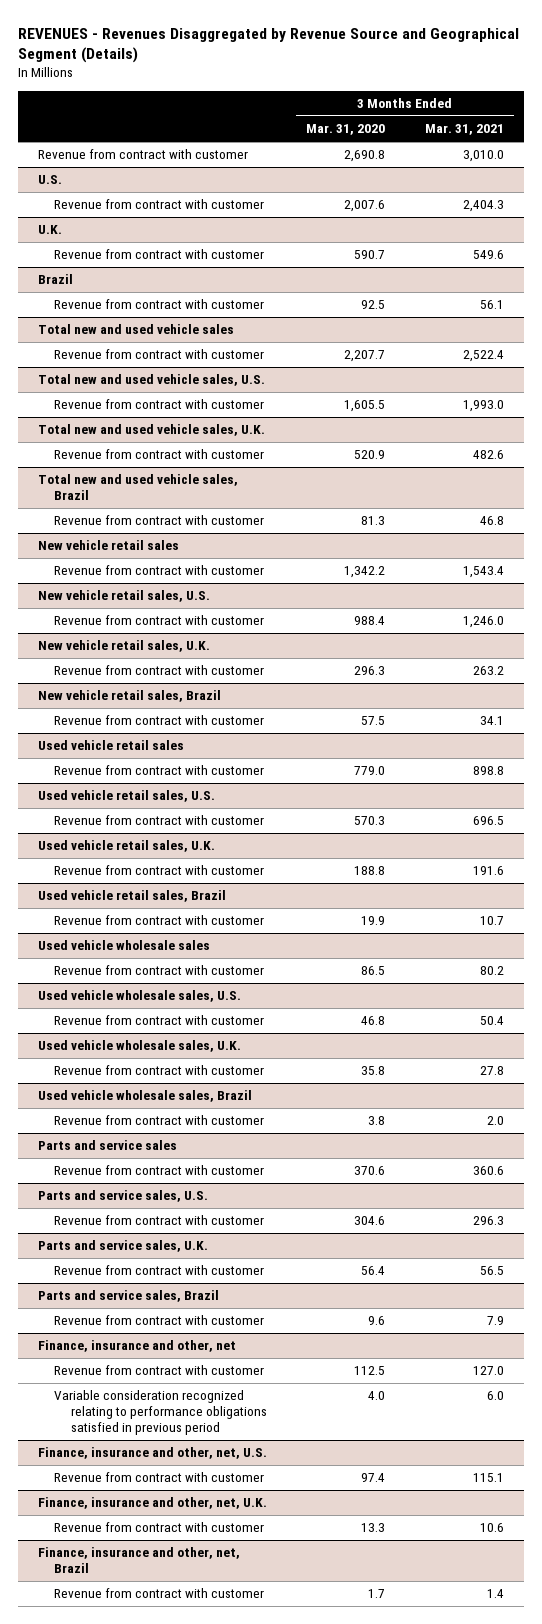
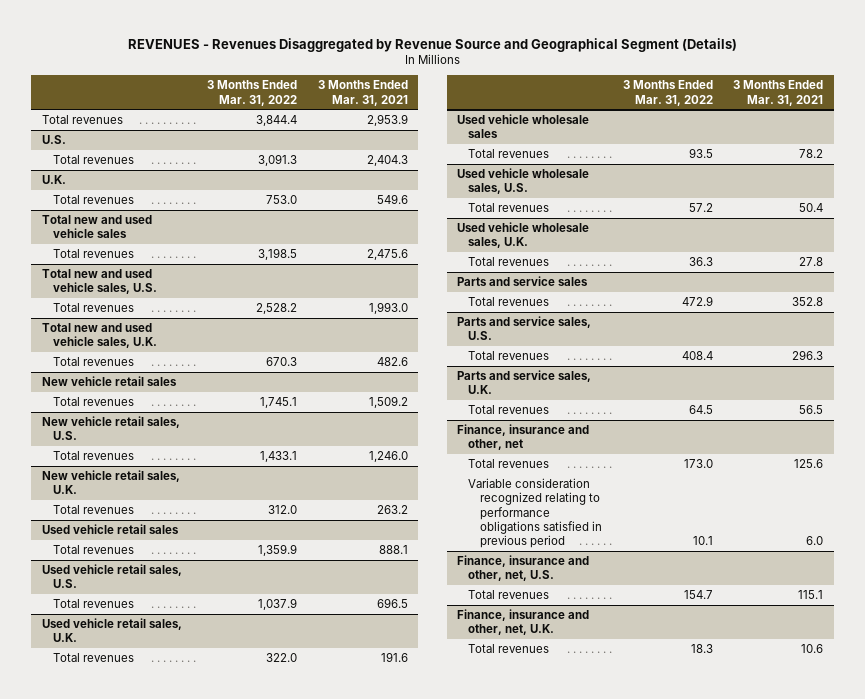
- | 3 Months Ended Mar. 31, 2020 | 3 Months Ended Mar. 31, 2021
+ | 3 Months Ended Mar. 31, 2022 | 3 Months Ended Mar. 31, 2021
- Revenue from contract with customer | 2,690.8 | 3,010.0
+ Total revenues | 3,844.4 | 2,953.9
@ U.S.
- Revenue from contract with customer | 2,007.6 | 2,404.3
+ Total revenues | 3,091.3 | 2,404.3
@ U.K.
- Revenue from contract with customer | 590.7 | 549.6
- Brazil
- Revenue from contract with customer | 92.5 | 56.1
@ U.K.
+ Total revenues | 753.0 | 549.6
@ Total new and used vehicle sales
- Revenue from contract with customer | 2,207.7 | 2,522.4
+ Total revenues | 3,198.5 | 2,475.6
@ Total new and used vehicle sales, U.S.
- Revenue from contract with customer | 1,605.5 | 1,993.0
+ Total revenues | 2,528.2 | 1,993.0
@ Total new and used vehicle sales, U.K.
- Revenue from contract with customer | 520.9 | 482.6
- Total new and used vehicle sales, Brazil
- Revenue from contract with customer | 81.3 | 46.8
@ Total new and used vehicle sales, U.K.
+ Total revenues | 670.3 | 482.6
@ New vehicle retail sales
- Revenue from contract with customer | 1,342.2 | 1,543.4
+ Total revenues | 1,745.1 | 1,509.2
@ New vehicle retail sales, U.S.
- Revenue from contract with customer | 988.4 | 1,246.0
+ Total revenues | 1,433.1 | 1,246.0
@ New vehicle retail sales, U.K.
- Revenue from contract with customer | 296.3 | 263.2
- New vehicle retail sales, Brazil
- Revenue from contract with customer | 57.5 | 34.1
@ New vehicle retail sales, U.K.
+ Total revenues | 312.0 | 263.2
@ Used vehicle retail sales
- Revenue from contract with customer | 779.0 | 898.8
+ Total revenues | 1,359.9 | 888.1
@ Used vehicle retail sales, U.S.
- Revenue from contract with customer | 570.3 | 696.5
+ Total revenues | 1,037.9 | 696.5
@ Used vehicle retail sales, U.K.
- Revenue from contract with customer | 188.8 | 191.6
- Used vehicle retail sales, Brazil
- Revenue from contract with customer | 19.9 | 10.7
@ Used vehicle retail sales, U.K.
+ Total revenues | 322.0 | 191.6
@ Used vehicle wholesale sales
- Revenue from contract with customer | 86.5 | 80.2
+ Total revenues | 93.5 | 78.2
@ Used vehicle wholesale sales, U.S.
- Revenue from contract with customer | 46.8 | 50.4
+ Total revenues | 57.2 | 50.4
@ Used vehicle wholesale sales, U.K.
- Revenue from contract with customer | 35.8 | 27.8
- Used vehicle wholesale sales, Brazil
- Revenue from contract with customer | 3.8 | 2.0
@ Used vehicle wholesale sales, U.K.
+ Total revenues | 36.3 | 27.8
@ Parts and service sales
- Revenue from contract with customer | 370.6 | 360.6
+ Total revenues | 472.9 | 352.8
@ Parts and service sales, U.S.
- Revenue from contract with customer | 304.6 | 296.3
+ Total revenues | 408.4 | 296.3
@ Parts and service sales, U.K.
- Revenue from contract with customer | 56.4 | 56.5
- Parts and service sales, Brazil
- Revenue from contract with customer | 9.6 | 7.9
@ Parts and service sales, U.K.
+ Total revenues | 64.5 | 56.5
@ Finance, insurance and other, net
- Revenue from contract with customer | 112.5 | 127.0
+ Total revenues | 173.0 | 125.6
@ Finance, insurance and other, net, U.S.
- Revenue from contract with customer | 97.4 | 115.1
+ Total revenues | 154.7 | 115.1
@ Finance, insurance and other, net, U.K.
- Revenue from contract with customer | 13.3 | 10.6
- Finance, insurance and other, net, Brazil
- Revenue from contract with customer | 1.7 | 1.4
@ Finance, insurance and other, net, U.K.
+ Total revenues | 18.3 | 10.6

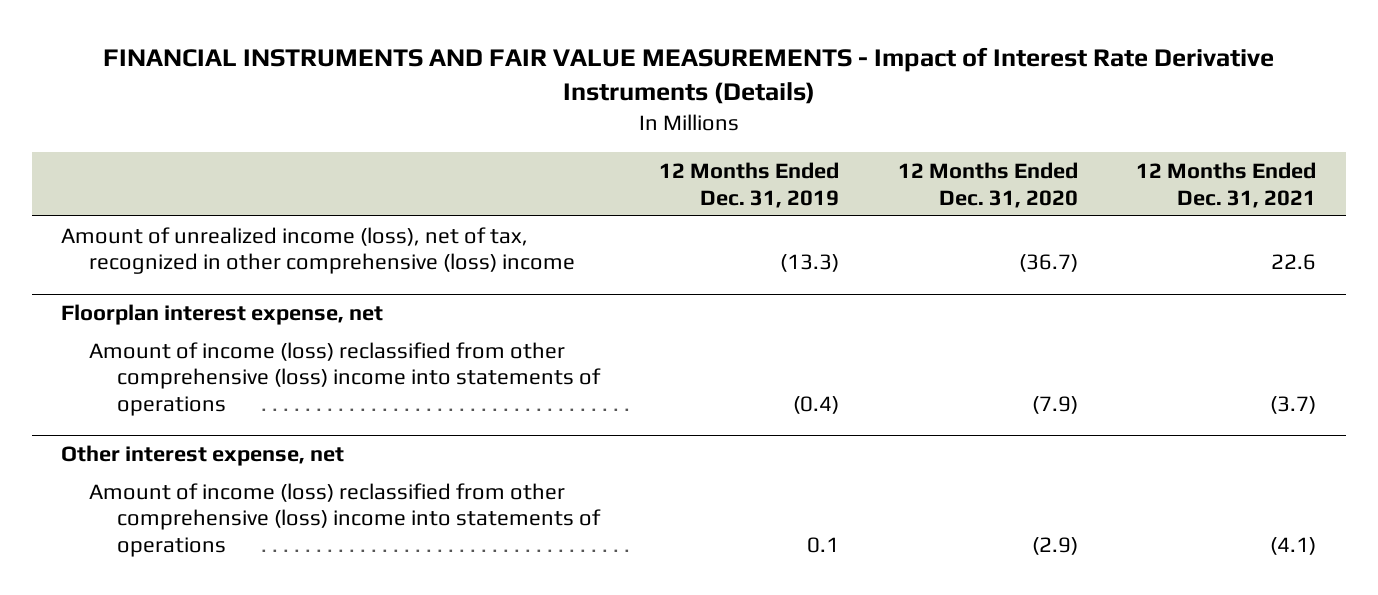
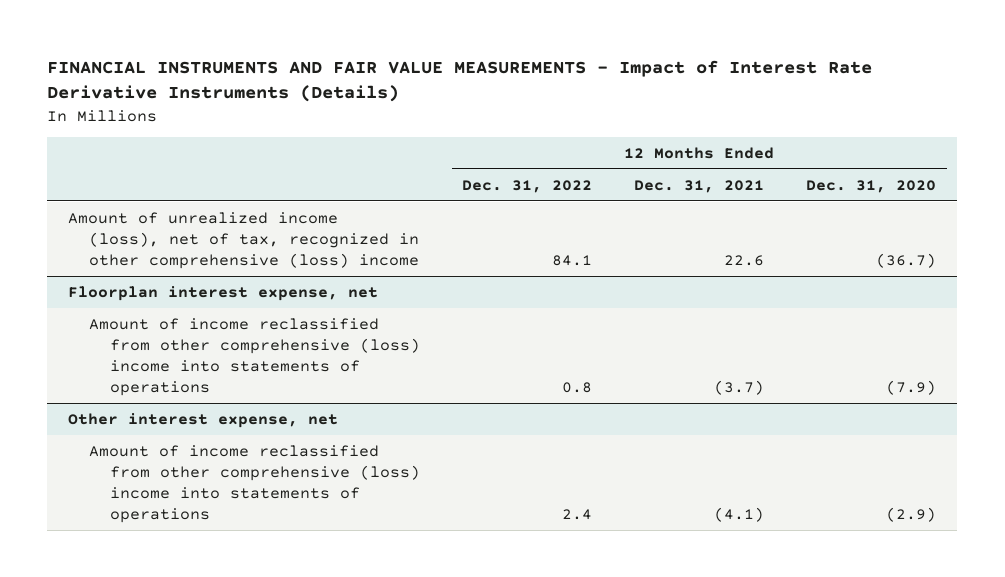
- | 12 Months Ended Dec. 31, 2019 | 12 Months Ended Dec. 31, 2020 | 12 Months Ended Dec. 31, 2021
+ | 12 Months Ended Dec. 31, 2022 | 12 Months Ended Dec. 31, 2021 | 12 Months Ended Dec. 31, 2020
@ Floorplan interest expense, net
- Amount of income (loss) reclassified from other comprehensive (loss) income into statements of operations | (0.4) | (7.9) | (3.7)
+ Amount of income reclassified from other comprehensive (loss) income into statements of operations | 0.8 | (3.7) | (7.9)
@ Other interest expense, net
- Amount of income (loss) reclassified from other comprehensive (loss) income into statements of operations | 0.1 | (2.9) | (4.1)
+ Amount of income reclassified from other comprehensive (loss) income into statements of operations | 2.4 | (4.1) | (2.9)

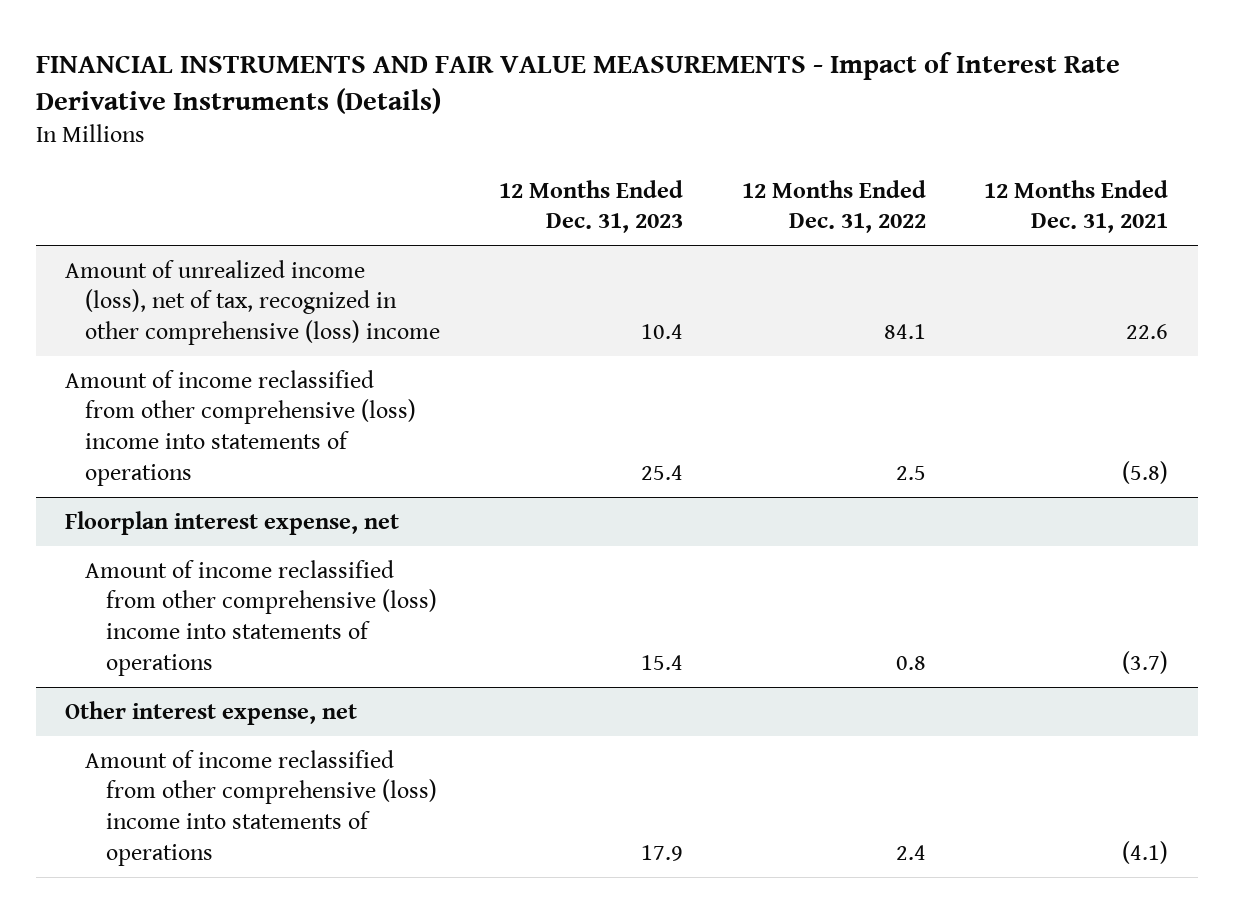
- | 12 Months Ended Dec. 31, 2022 | 12 Months Ended Dec. 31, 2021 | 12 Months Ended Dec. 31, 2020
+ | 12 Months Ended Dec. 31, 2023 | 12 Months Ended Dec. 31, 2022 | 12 Months Ended Dec. 31, 2021
+ Amount of income reclassified from other comprehensive (loss) income into statements of operations | 25.4 | 2.5 | (5.8)

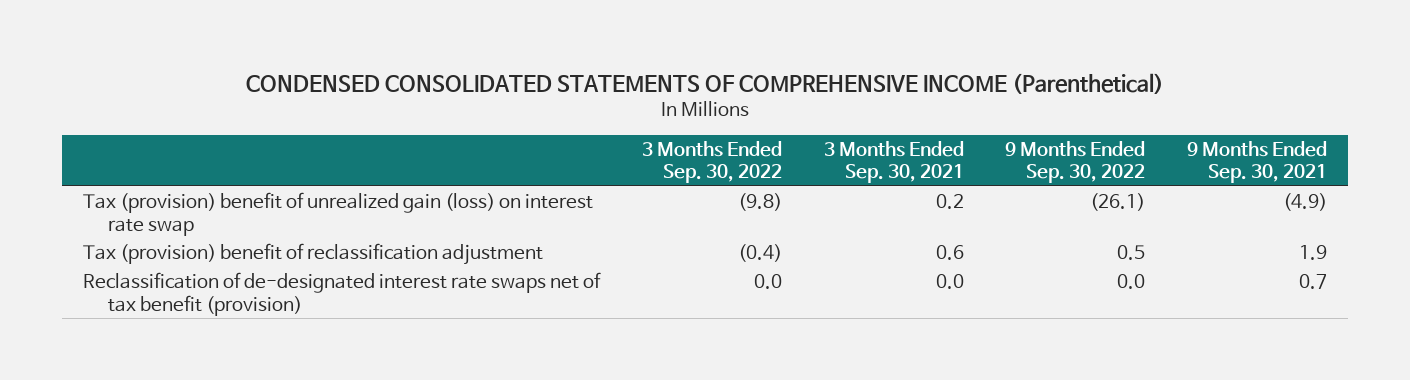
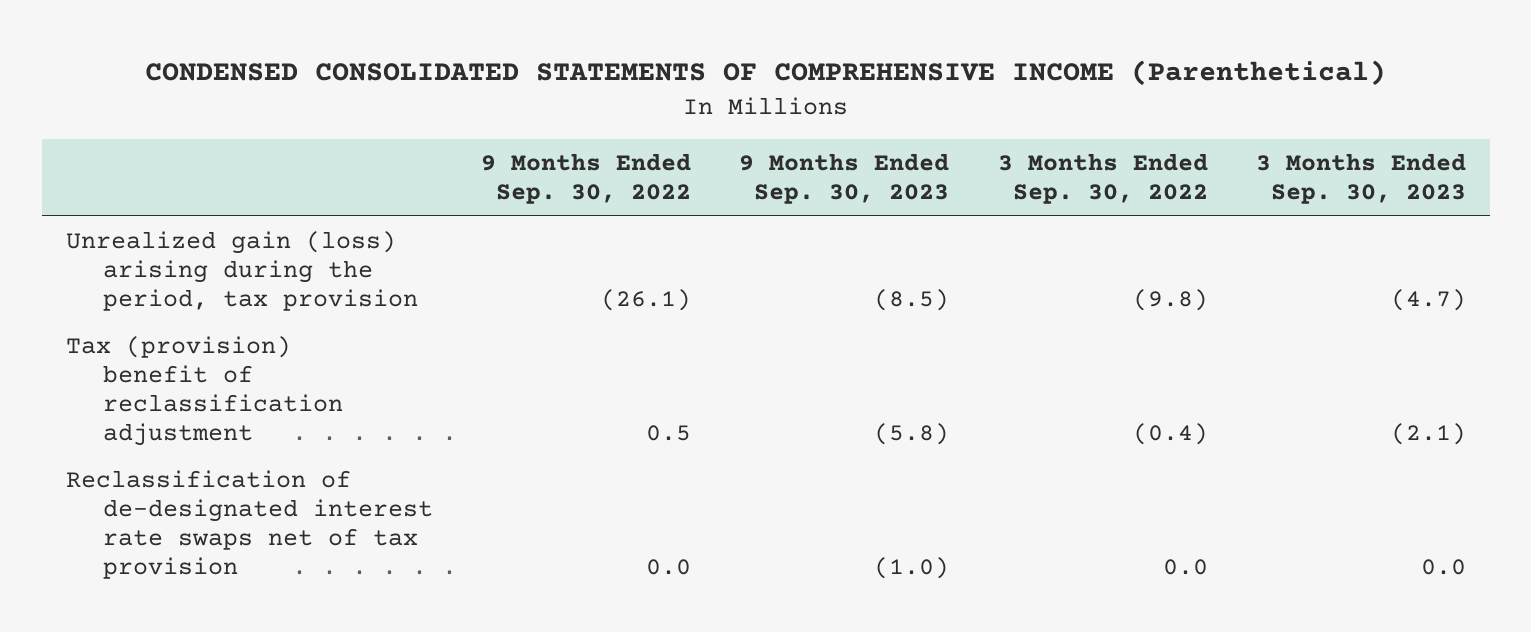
- | 3 Months Ended Sep. 30, 2022 | 3 Months Ended Sep. 30, 2021 | 9 Months Ended Sep. 30, 2022 | 9 Months Ended Sep. 30, 2021
+ | 9 Months Ended Sep. 30, 2022 | 9 Months Ended Sep. 30, 2023 | 3 Months Ended Sep. 30, 2022 | 3 Months Ended Sep. 30, 2023
- Tax (provision) benefit of unrealized gain (loss) on interest rate swap | (9.8) | 0.2 | (26.1) | (4.9)
+ Unrealized gain (loss) arising during the period, tax provision | (26.1) | (8.5) | (9.8) | (4.7)
- Reclassification of de-designated interest rate swaps net of tax benefit (provision) | 0.0 | 0.0 | 0.0 | 0.7
+ Reclassification of de-designated interest rate swaps net of tax provision | 0.0 | (1.0) | 0.0 | 0.0

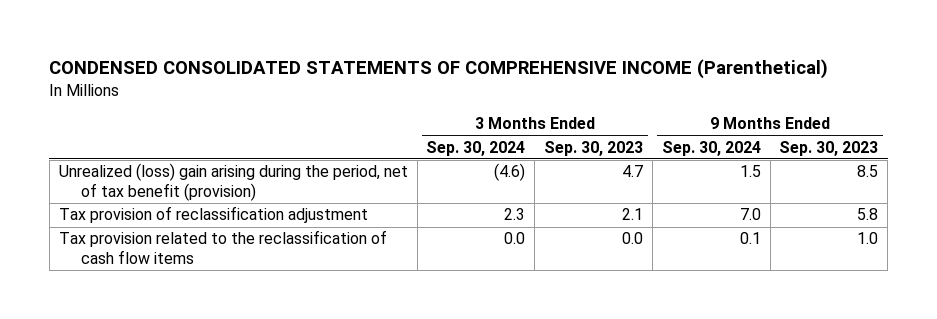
- | 9 Months Ended Sep. 30, 2022 | 9 Months Ended Sep. 30, 2023 | 3 Months Ended Sep. 30, 2022 | 3 Months Ended Sep. 30, 2023
+ | 3 Months Ended Sep. 30, 2024 | 3 Months Ended Sep. 30, 2023 | 9 Months Ended Sep. 30, 2024 | 9 Months Ended Sep. 30, 2023
- Unrealized gain (loss) arising during the period, tax provision | (26.1) | (8.5) | (9.8) | (4.7)
- Tax (provision) benefit of reclassification adjustment | 0.5 | (5.8) | (0.4) | (2.1)
- Reclassification of de-designated interest rate swaps net of tax provision | 0.0 | (1.0) | 0.0 | 0.0
+ Unrealized (loss) gain arising during the period, net of tax benefit (provision) | (4.6) | 4.7 | 1.5 | 8.5
+ Tax provision of reclassification adjustment | 2.3 | 2.1 | 7.0 | 5.8
+ Tax provision related to the reclassification of cash flow items | 0.0 | 0.0 | 0.1 | 1.0

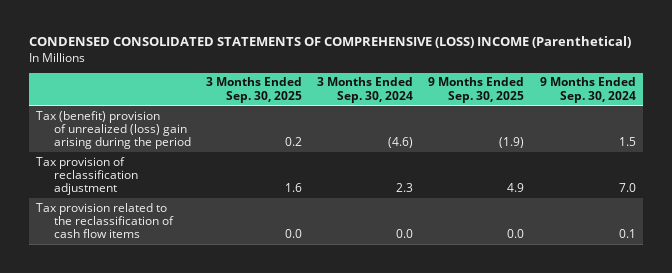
- CONDENSED CONSOLIDATED STATEMENTS OF COMPREHENSIVE INCOME (Parenthetical)
+ CONDENSED CONSOLIDATED STATEMENTS OF COMPREHENSIVE (LOSS) INCOME (Parenthetical)
- | 3 Months Ended Sep. 30, 2024 | 3 Months Ended Sep. 30, 2023 | 9 Months Ended Sep. 30, 2024 | 9 Months Ended Sep. 30, 2023
+ | 3 Months Ended Sep. 30, 2025 | 3 Months Ended Sep. 30, 2024 | 9 Months Ended Sep. 30, 2025 | 9 Months Ended Sep. 30, 2024
- Unrealized (loss) gain arising during the period, net of tax benefit (provision) | (4.6) | 4.7 | 1.5 | 8.5
+ Tax (benefit) provision of unrealized (loss) gain arising during the period | 0.2 | (4.6) | (1.9) | 1.5

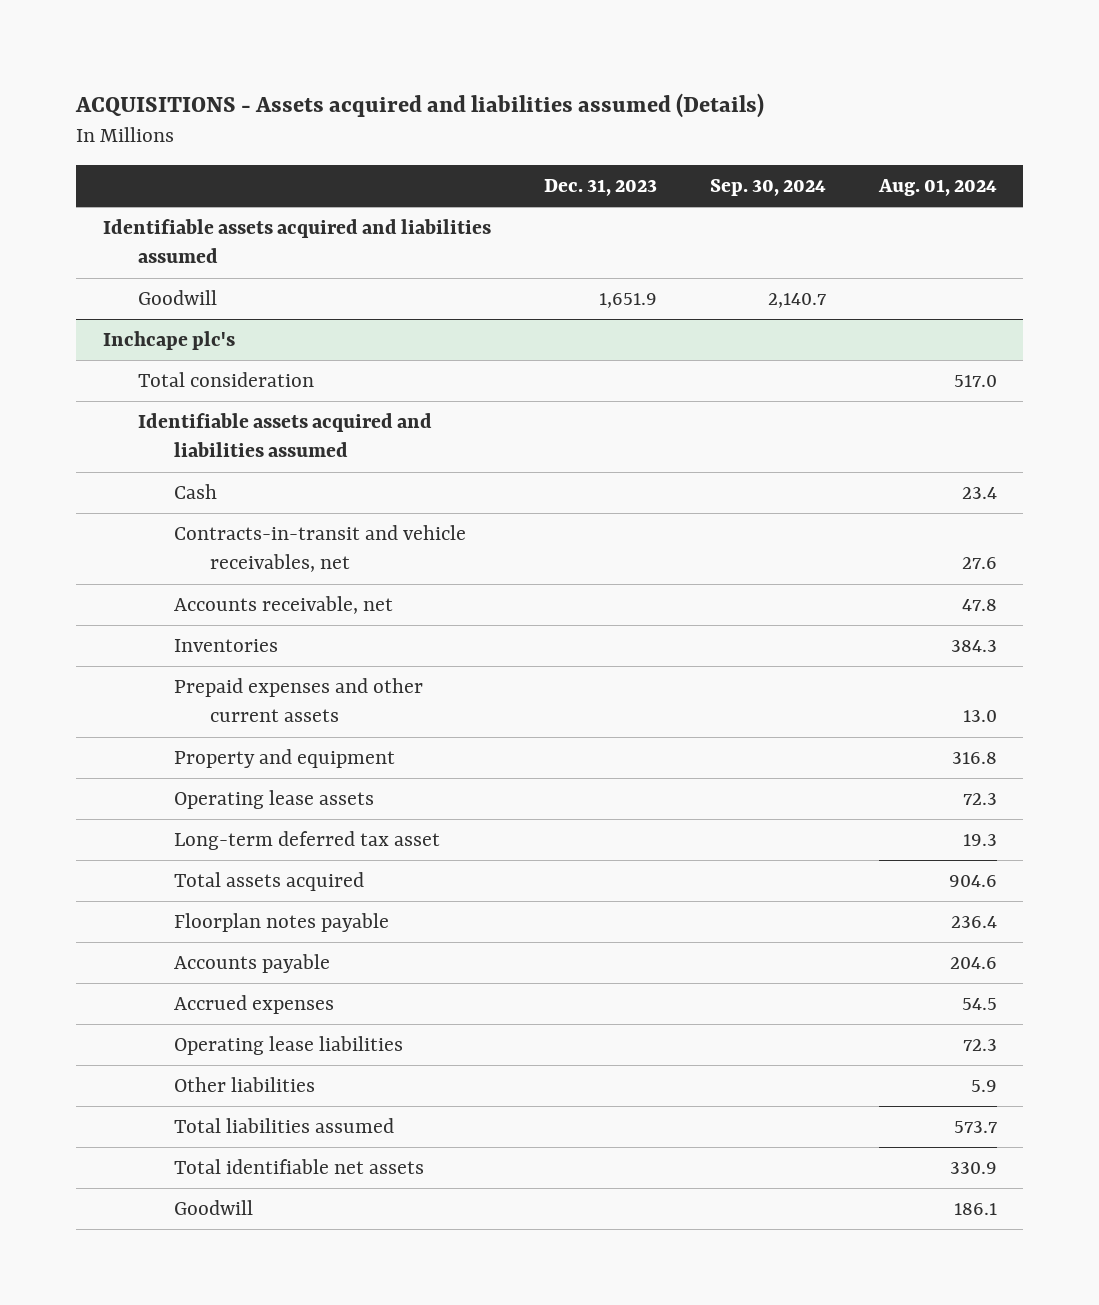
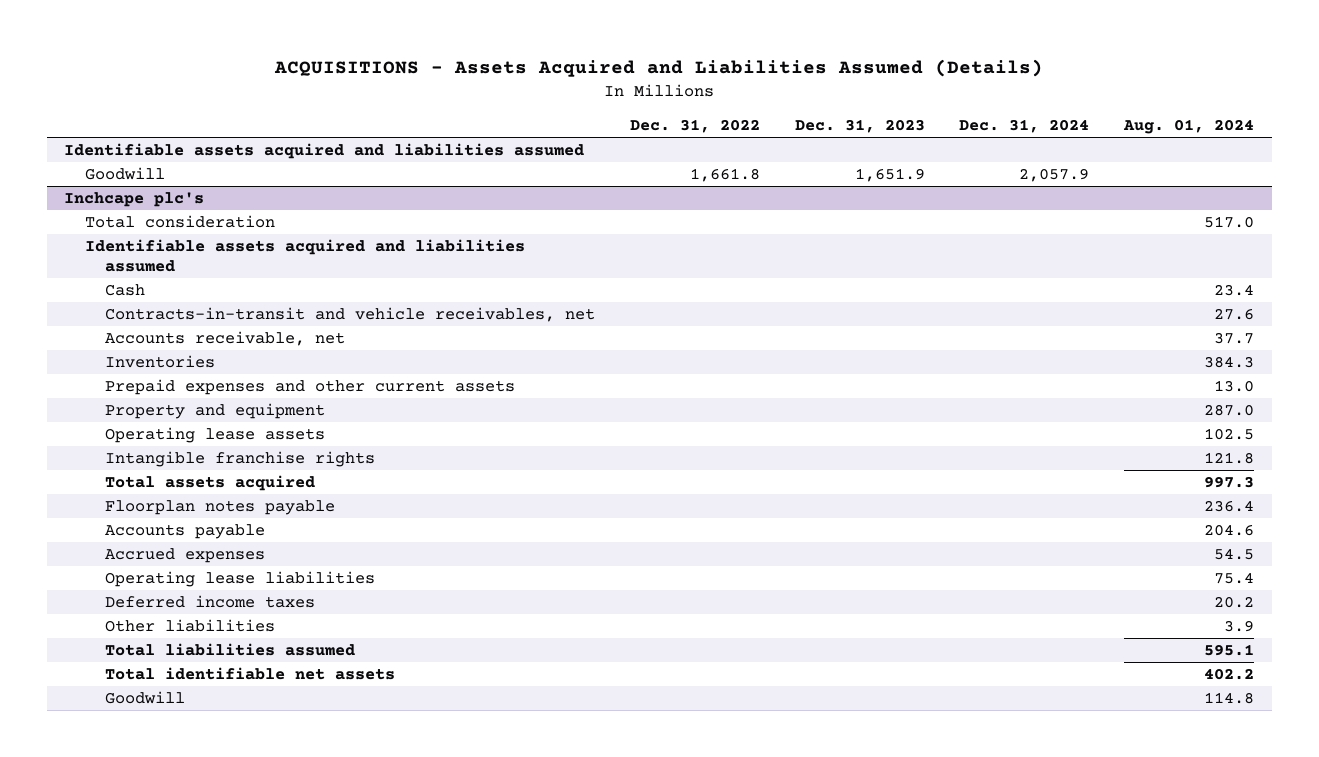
- ACQUISITIONS - Assets acquired and liabilities assumed (Details)
+ ACQUISITIONS - Assets Acquired and Liabilities Assumed (Details)
- | Dec. 31, 2023 | Sep. 30, 2024 | Aug. 01, 2024
+ | Dec. 31, 2022 | Dec. 31, 2023 | Dec. 31, 2024 | Aug. 01, 2024
@ Inchcape plc's
- Accounts receivable, net | | | 47.8
+ Accounts receivable, net | | | | 37.7
- Property and equipment | | | 316.8
- Operating lease assets | | | 72.3
- Long-term deferred tax asset | | | 19.3
- Total assets acquired | | | 904.6
+ Property and equipment | | | | 287.0
+ Operating lease assets | | | | 102.5
+ Intangible franchise rights | | | | 121.8
+ Total assets acquired | | | | 997.3
- Operating lease liabilities | | | 72.3
- Other liabilities | | | 5.9
- Total liabilities assumed | | | 573.7
- Total identifiable net assets | | | 330.9
- Goodwill | | | 186.1
+ Operating lease liabilities | | | | 75.4
+ Deferred income taxes | | | | 20.2
+ Other liabilities | | | | 3.9
+ Total liabilities assumed | | | | 595.1
+ Total identifiable net assets | | | | 402.2
+ Goodwill | | | | 114.8

